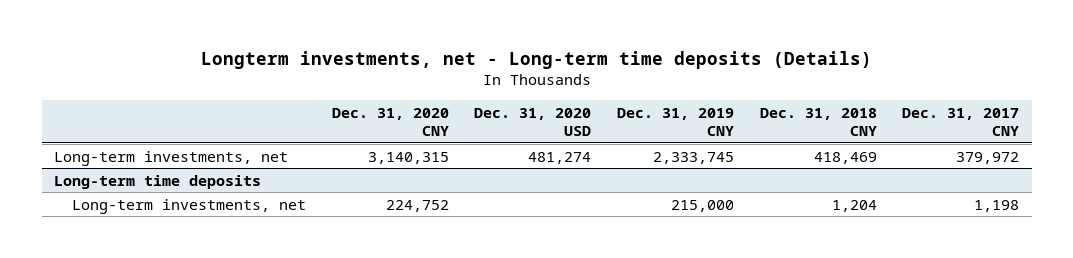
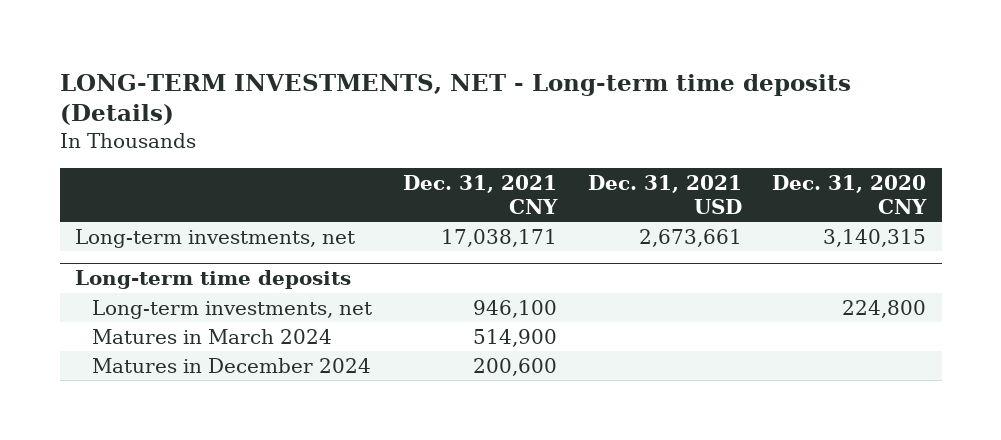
- Longterm investments, net - Long-term time deposits (Details)
+ LONG-TERM INVESTMENTS, NET - Long-term time deposits (Details)
- | Dec. 31, 2020 CNY | Dec. 31, 2020 USD | Dec. 31, 2019 CNY | Dec. 31, 2018 CNY | Dec. 31, 2017 CNY
+ | Dec. 31, 2021 CNY | Dec. 31, 2021 USD | Dec. 31, 2020 CNY
@ Long-term time deposits
- Long-term investments, net | 224,752 | | 215,000 | 1,204 | 1,198
+ Long-term investments, net | 946,100 | | 224,800
+ Matures in March 2024 | 514,900 | |
+ Matures in December 2024 | 200,600 | |

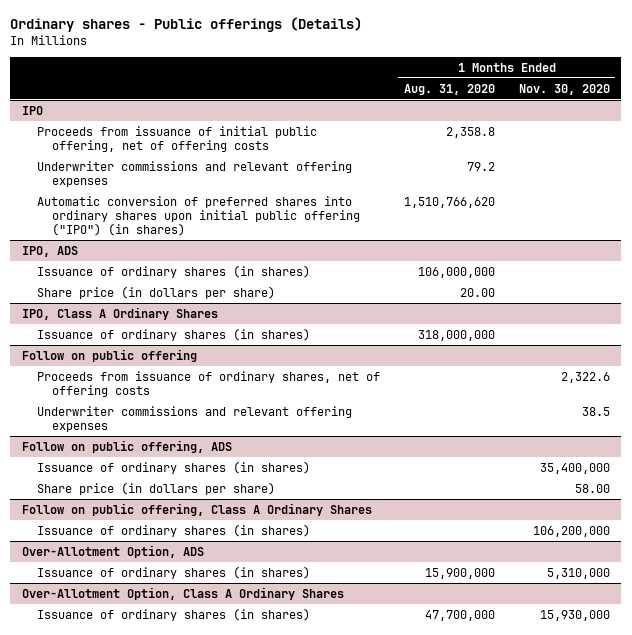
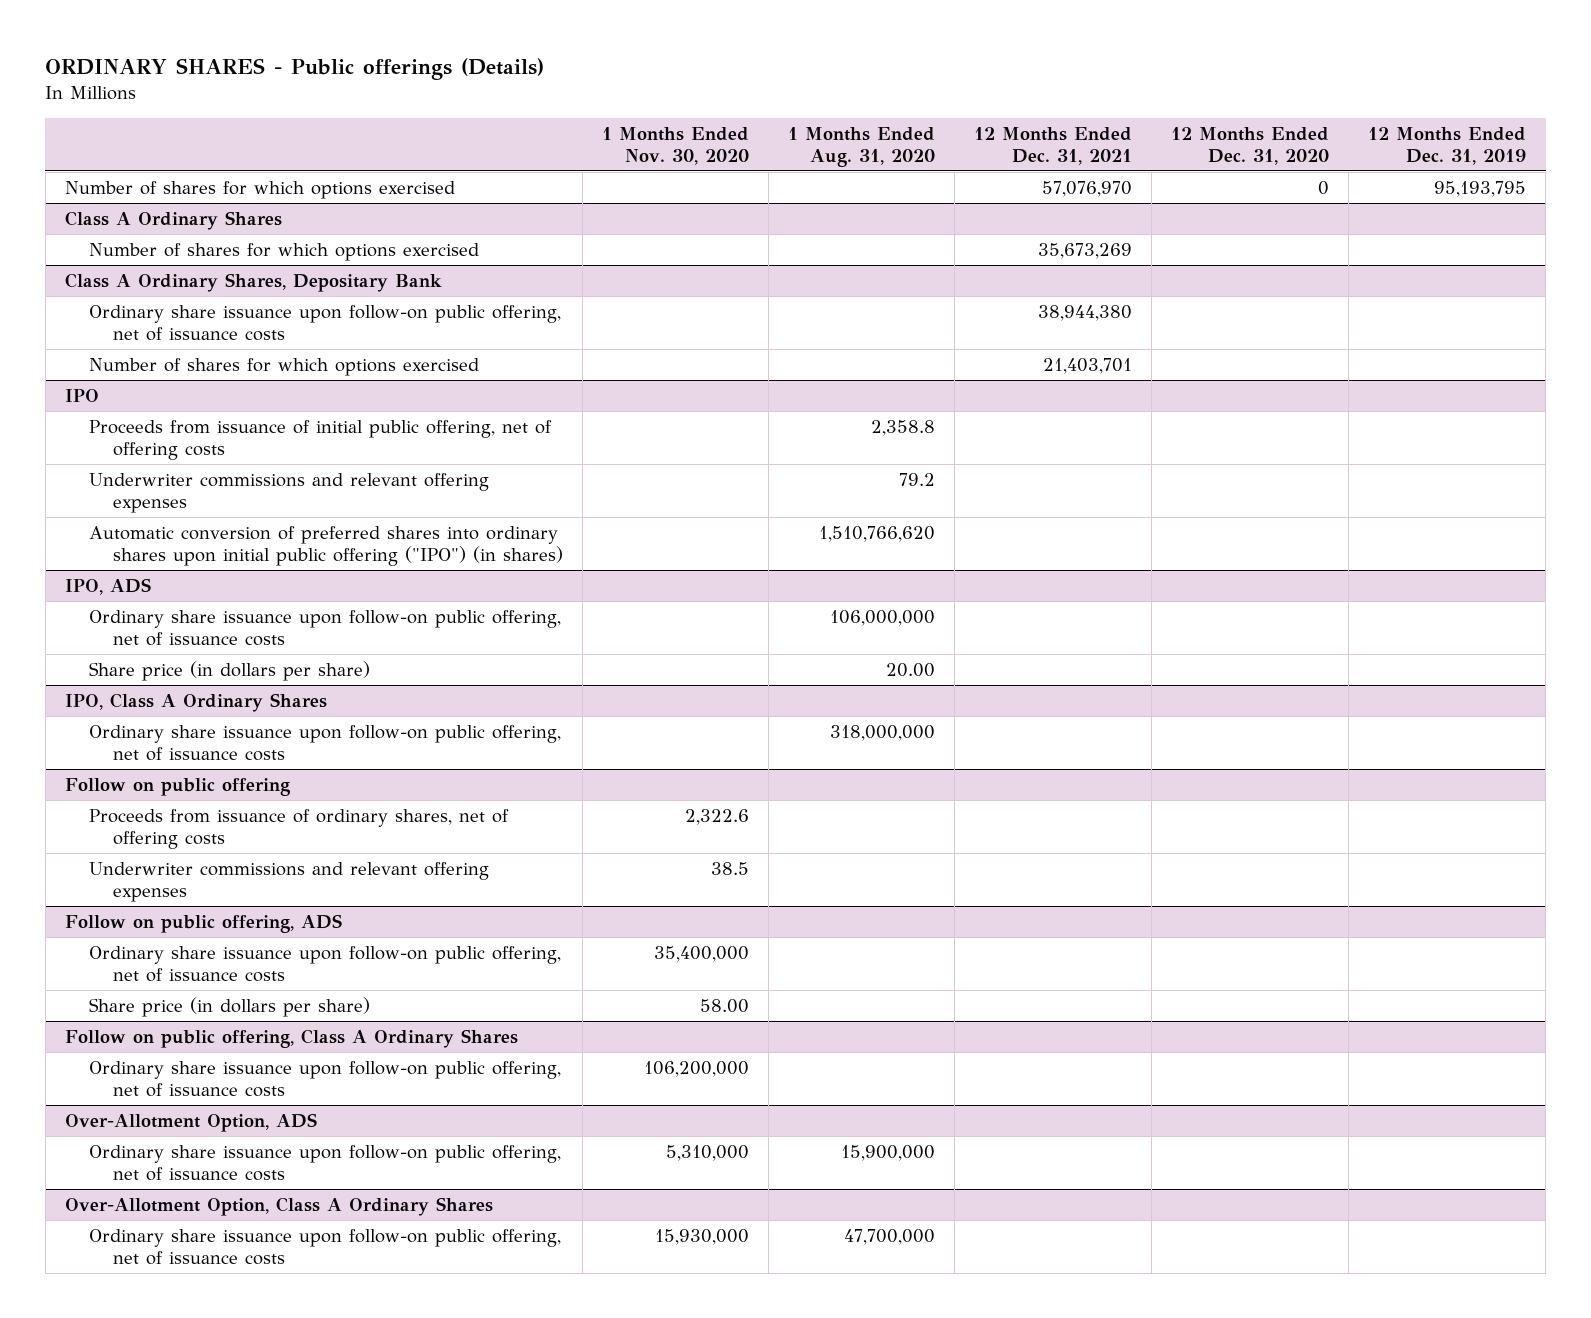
- Ordinary shares - Public offerings (Details)
+ ORDINARY SHARES - Public offerings (Details)
- | 1 Months Ended Aug. 31, 2020 | 1 Months Ended Nov. 30, 2020
+ | 1 Months Ended Nov. 30, 2020 | 1 Months Ended Aug. 31, 2020 | 12 Months Ended Dec. 31, 2021 | 12 Months Ended Dec. 31, 2020 | 12 Months Ended Dec. 31, 2019
+ Number of shares for which options exercised | | | 57,076,970 | 0 | 95,193,795
+ Class A Ordinary Shares
+ Number of shares for which options exercised | | | 35,673,269 | |
+ Class A Ordinary Shares, Depositary Bank
+ Ordinary share issuance upon follow-on public offering, net of issuance costs | | | 38,944,380 | |
+ Number of shares for which options exercised | | | 21,403,701 | |
@ IPO, ADS
- Issuance of ordinary shares (in shares) | 106,000,000 |
+ Ordinary share issuance upon follow-on public offering, net of issuance costs | | 106,000,000 | | |
@ IPO, Class A Ordinary Shares
- Issuance of ordinary shares (in shares) | 318,000,000 |
+ Ordinary share issuance upon follow-on public offering, net of issuance costs | | 318,000,000 | | |
@ Follow on public offering, ADS
- Issuance of ordinary shares (in shares) | | 35,400,000
+ Ordinary share issuance upon follow-on public offering, net of issuance costs | 35,400,000 | | | |
@ Follow on public offering, Class A Ordinary Shares
- Issuance of ordinary shares (in shares) | | 106,200,000
+ Ordinary share issuance upon follow-on public offering, net of issuance costs | 106,200,000 | | | |
@ Over-Allotment Option, ADS
- Issuance of ordinary shares (in shares) | 15,900,000 | 5,310,000
+ Ordinary share issuance upon follow-on public offering, net of issuance costs | 5,310,000 | 15,900,000 | | |
@ Over-Allotment Option, Class A Ordinary Shares
- Issuance of ordinary shares (in shares) | 47,700,000 | 15,930,000
+ Ordinary share issuance upon follow-on public offering, net of issuance costs | 15,930,000 | 47,700,000 | | |

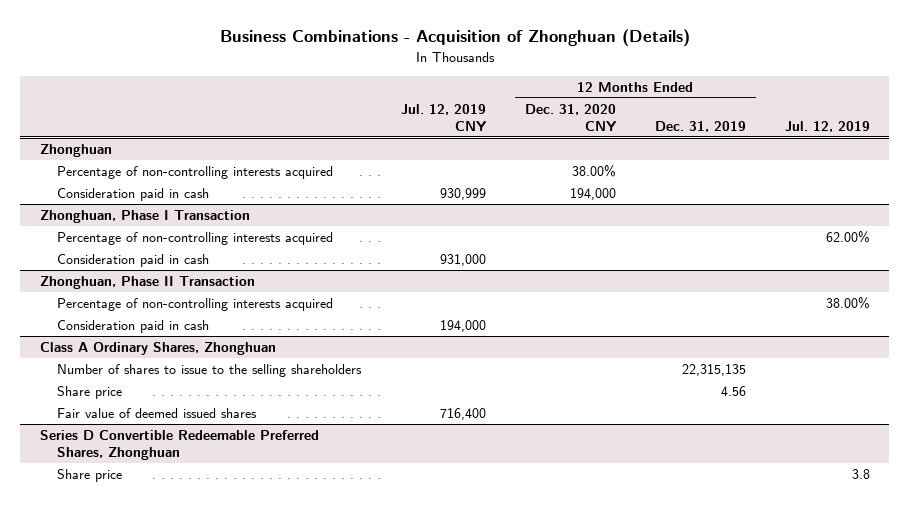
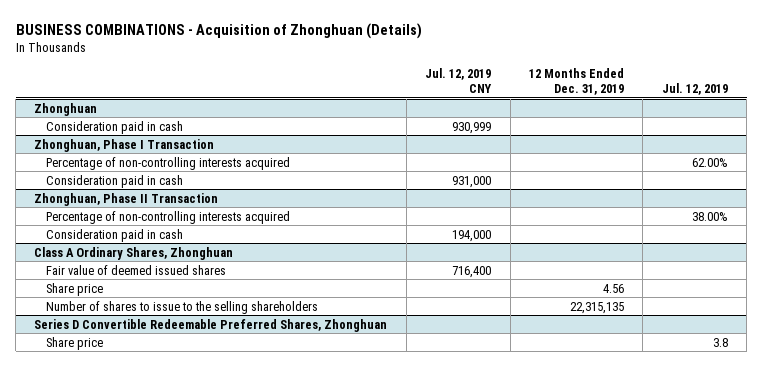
- Business Combinations - Acquisition of Zhonghuan (Details)
+ BUSINESS COMBINATIONS - Acquisition of Zhonghuan (Details)
- | Jul. 12, 2019 CNY | 12 Months Ended Dec. 31, 2020 CNY | 12 Months Ended Dec. 31, 2019 | Jul. 12, 2019
+ | Jul. 12, 2019 CNY | 12 Months Ended Dec. 31, 2019 | Jul. 12, 2019
@ Zhonghuan
- Percentage of non-controlling interests acquired | | 38.00% | |
@ Class A Ordinary Shares, Zhonghuan
moved down: Share price | | 4.56 |
moved down: Number of shares to issue to the selling shareholders | | 22,315,135 |

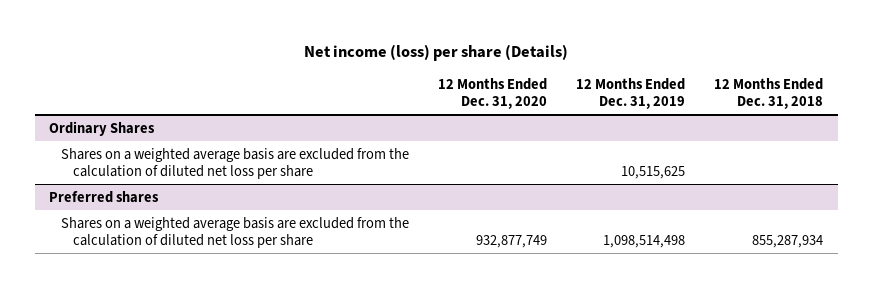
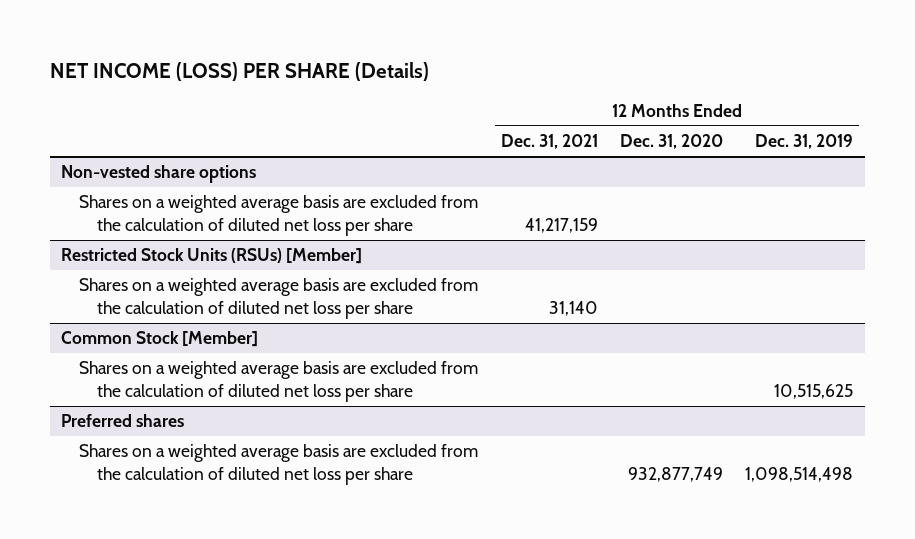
- Net income (loss) per share (Details)
+ NET INCOME (LOSS) PER SHARE (Details)
- | 12 Months Ended Dec. 31, 2020 | 12 Months Ended Dec. 31, 2019 | 12 Months Ended Dec. 31, 2018
+ | 12 Months Ended Dec. 31, 2021 | 12 Months Ended Dec. 31, 2020 | 12 Months Ended Dec. 31, 2019
- Ordinary Shares
+ Non-vested share options
+ Shares on a weighted average basis are excluded from the calculation of diluted net loss per share | 41,217,159 | |
+ Restricted Stock Units (RSUs) [Member]
+ Shares on a weighted average basis are excluded from the calculation of diluted net loss per share | 31,140 | |
+ Common Stock [Member]

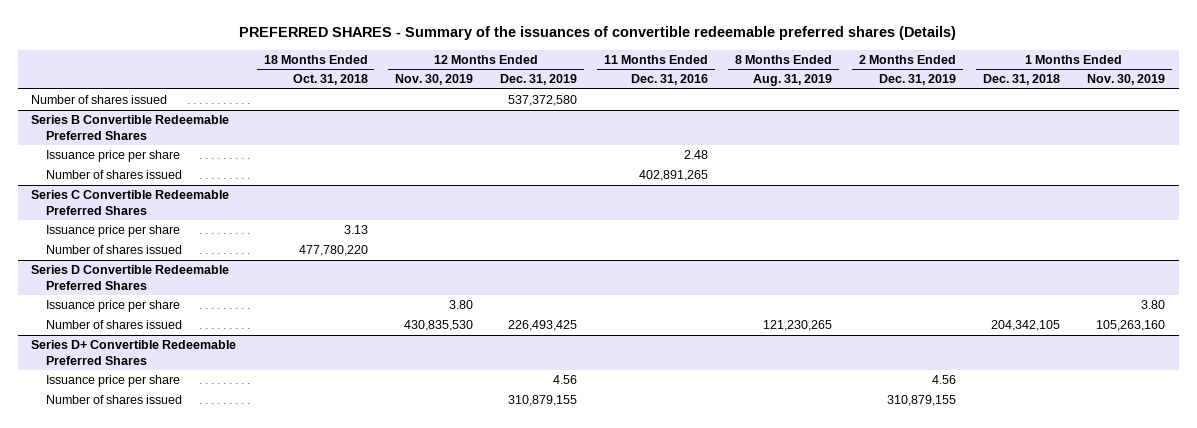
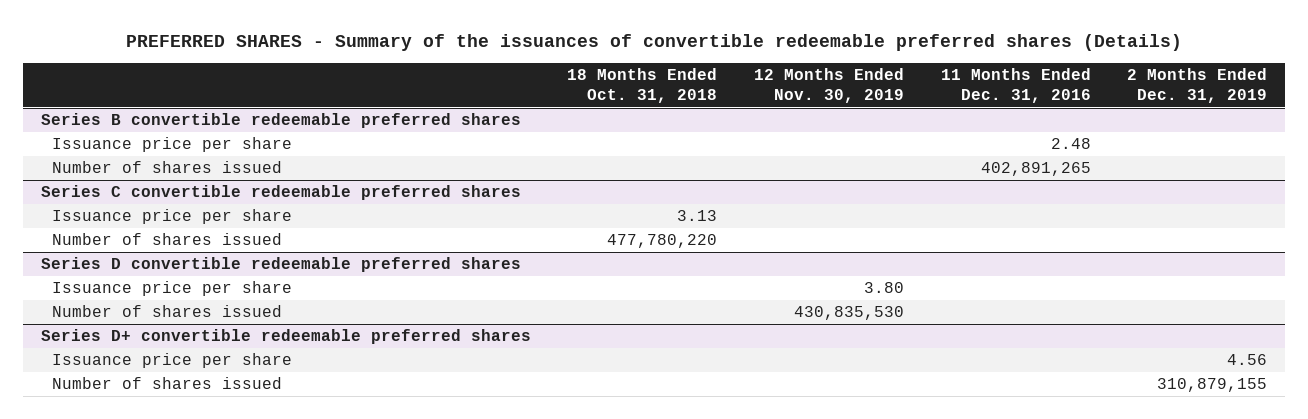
- | 18 Months Ended Oct. 31, 2018 | 12 Months Ended Nov. 30, 2019 | 12 Months Ended Dec. 31, 2019 | 11 Months Ended Dec. 31, 2016 | 8 Months Ended Aug. 31, 2019 | 2 Months Ended Dec. 31, 2019 | 1 Months Ended Dec. 31, 2018 | 1 Months Ended Nov. 30, 2019
+ | 18 Months Ended Oct. 31, 2018 | 12 Months Ended Nov. 30, 2019 | 11 Months Ended Dec. 31, 2016 | 2 Months Ended Dec. 31, 2019
- Number of shares issued | | | 537,372,580 | | | | |
- Series B Convertible Redeemable Preferred Shares
+ Series B convertible redeemable preferred shares
- Series C Convertible Redeemable Preferred Shares
+ Series C convertible redeemable preferred shares
- Series D Convertible Redeemable Preferred Shares
+ Series D convertible redeemable preferred shares
- Series D+ Convertible Redeemable Preferred Shares
+ Series D+ convertible redeemable preferred shares

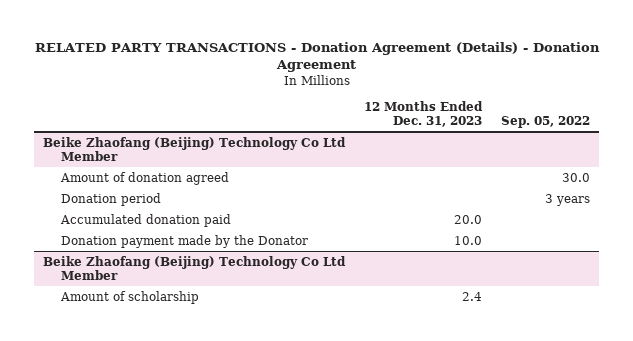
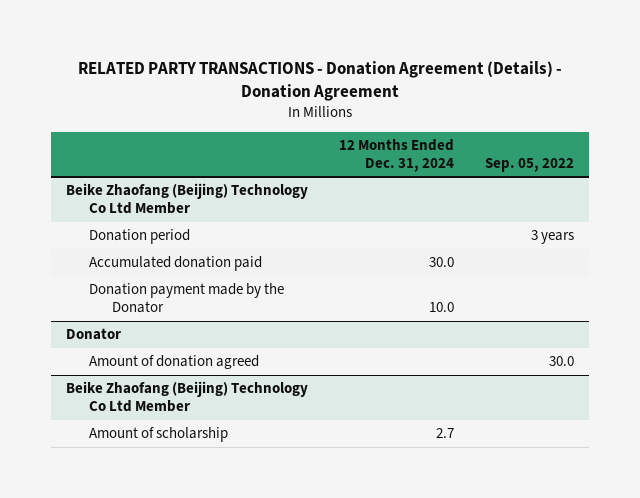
- | 12 Months Ended Dec. 31, 2023 | Sep. 05, 2022
+ | 12 Months Ended Dec. 31, 2024 | Sep. 05, 2022
@ Beike Zhaofang (Beijing) Technology Co Ltd Member
- Amount of donation agreed | | 30.0
+ Donator
+ Amount of donation agreed | | 30.0

